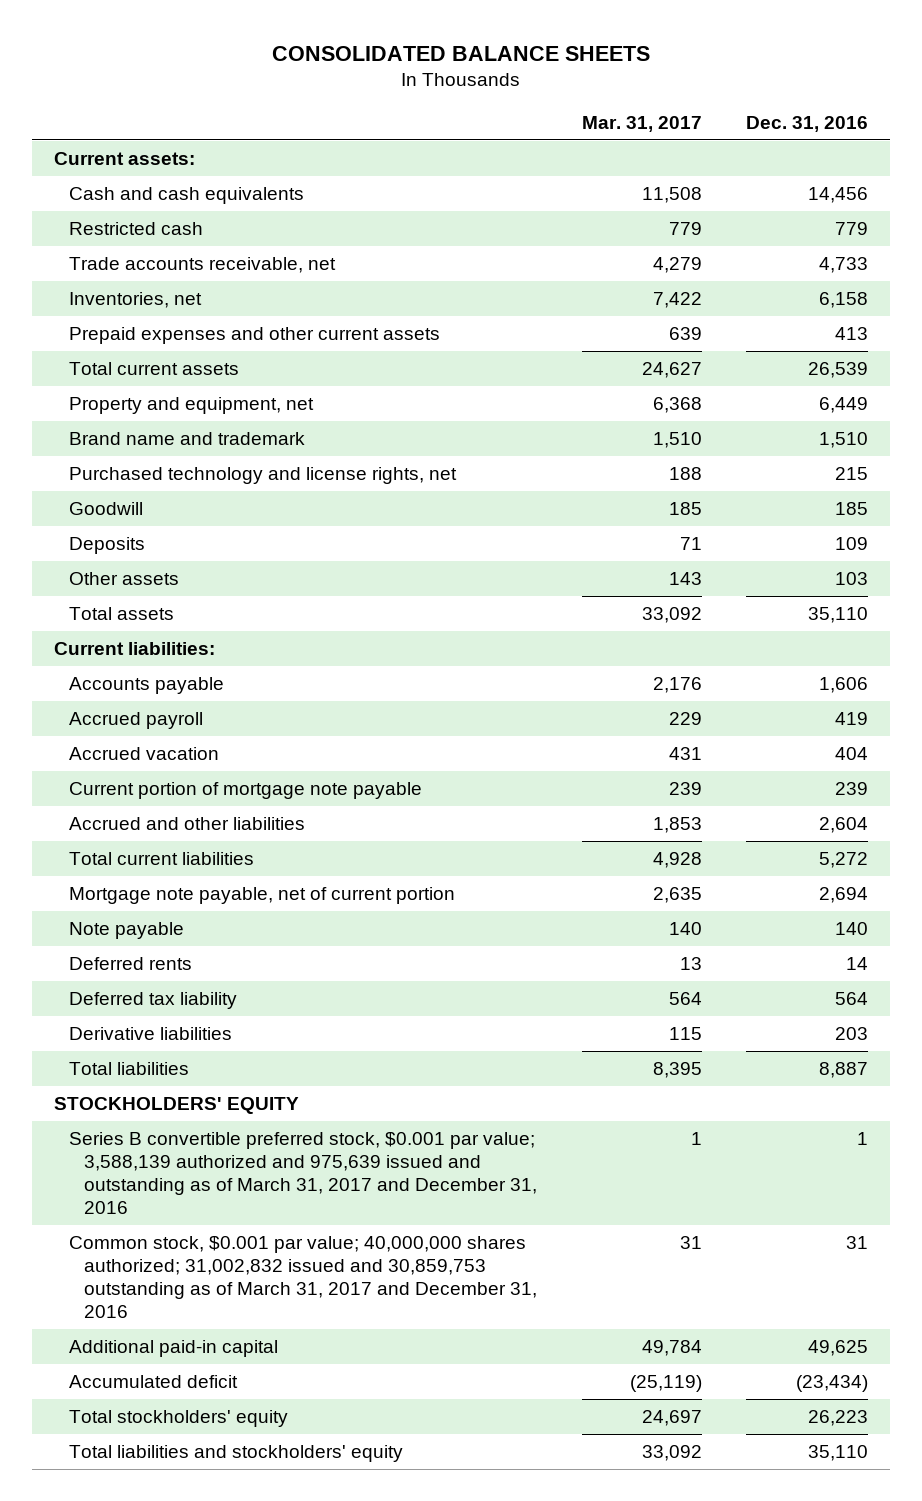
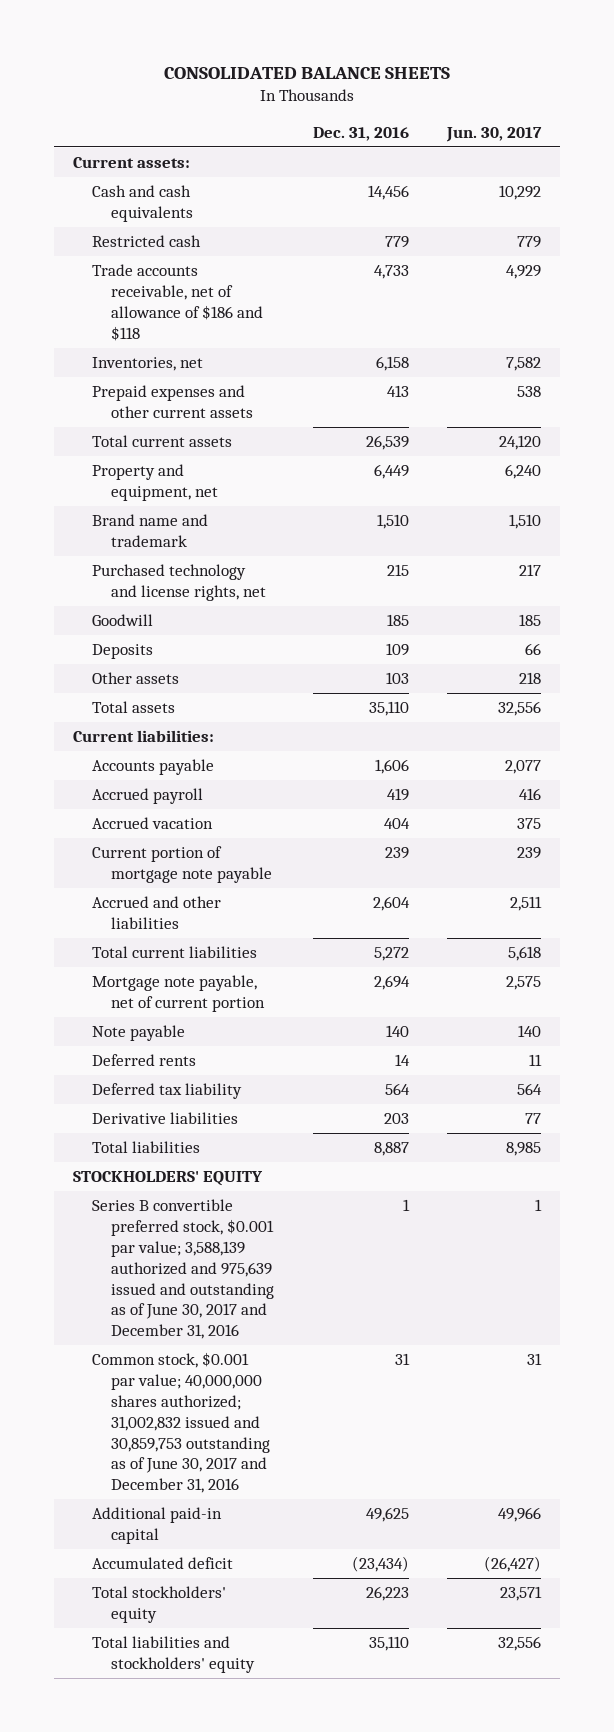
- | Mar. 31, 2017 | Dec. 31, 2016
+ | Dec. 31, 2016 | Jun. 30, 2017
- Trade accounts receivable, net | 4,279 | 4,733
+ Trade accounts receivable, net of allowance of $186 and $118 | 4,733 | 4,929
- Series B convertible preferred stock, $0.001 par value; 3,588,139 authorized and 975,639 issued and outstanding as of March 31, 2017 and December 31, 2016 | 1 | 1
- Common stock, $0.001 par value; 40,000,000 shares authorized; 31,002,832 issued and 30,859,753 outstanding as of March 31, 2017 and December 31, 2016 | 31 | 31
+ Series B convertible preferred stock, $0.001 par value; 3,588,139 authorized and 975,639 issued and outstanding as of June 30, 2017 and December 31, 2016 | 1 | 1
+ Common stock, $0.001 par value; 40,000,000 shares authorized; 31,002,832 issued and 30,859,753 outstanding as of June 30, 2017 and December 31, 2016 | 31 | 31

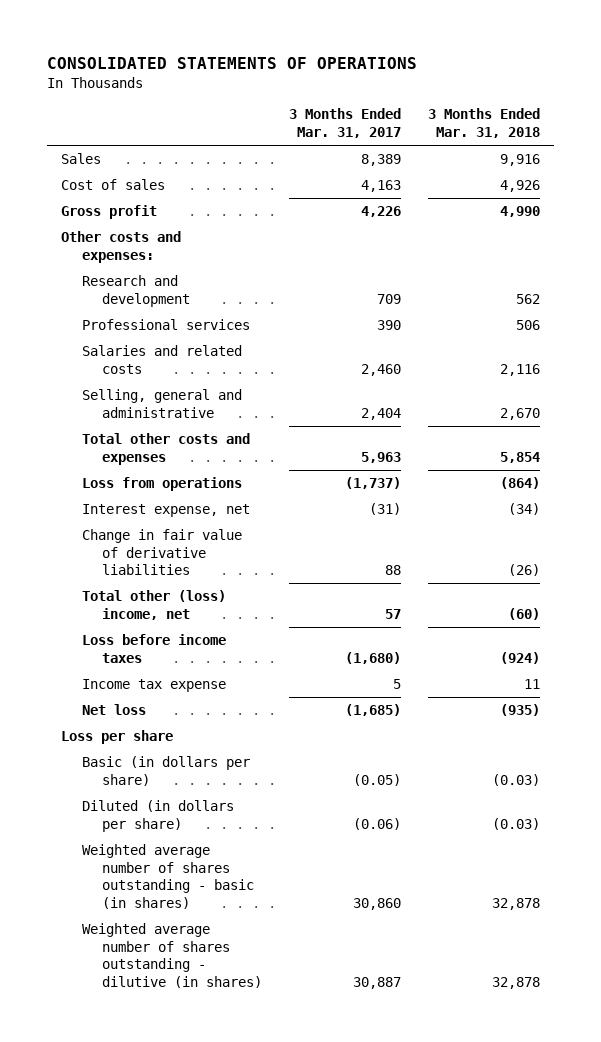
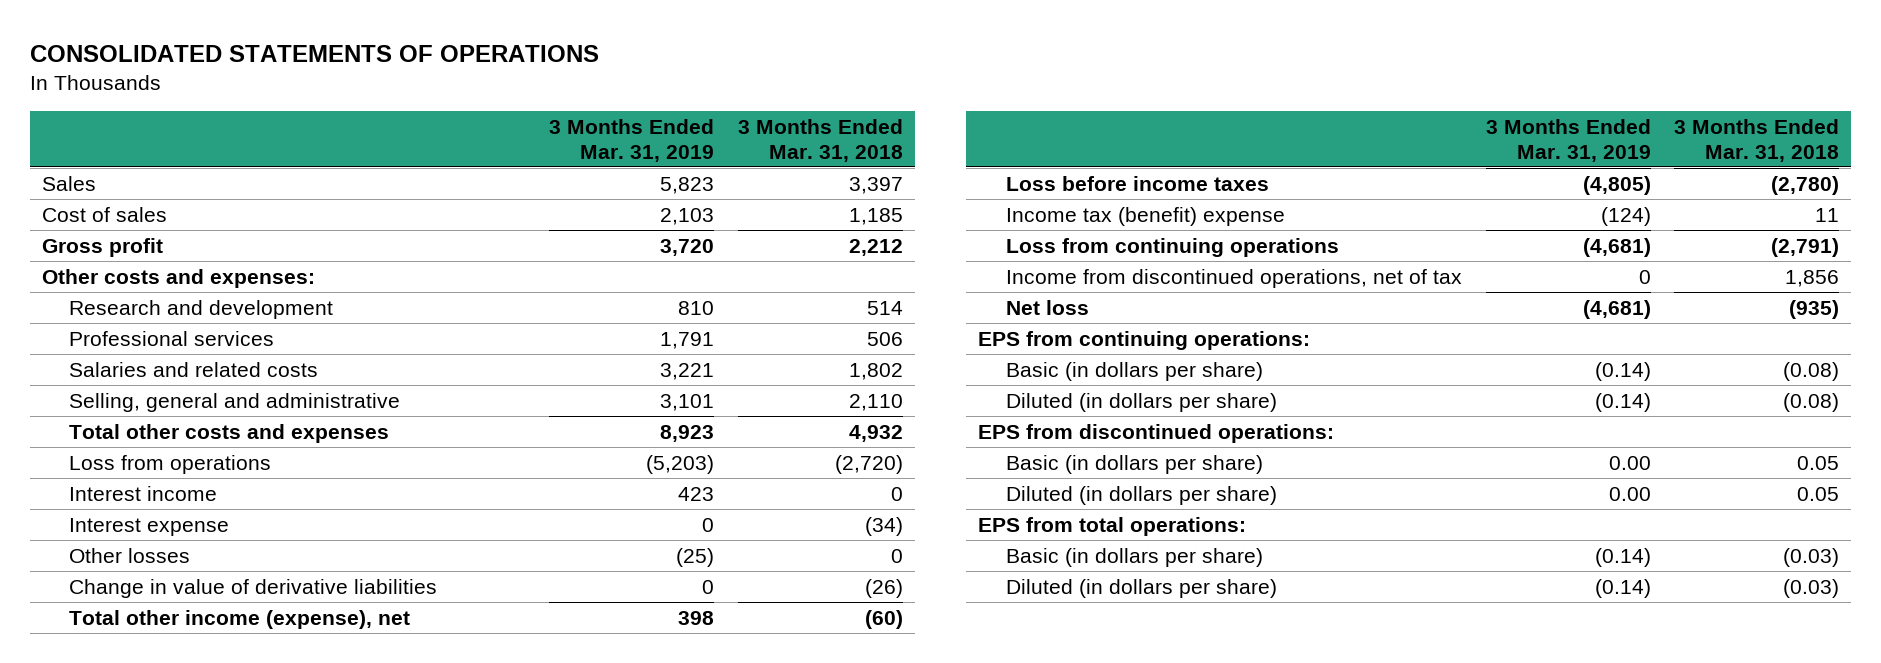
- | 3 Months Ended Mar. 31, 2017 | 3 Months Ended Mar. 31, 2018
+ | 3 Months Ended Mar. 31, 2019 | 3 Months Ended Mar. 31, 2018
- Sales | 8,389 | 9,916
- Cost of sales | 4,163 | 4,926
- Gross profit | 4,226 | 4,990
+ Sales | 5,823 | 3,397
+ Cost of sales | 2,103 | 1,185
+ Gross profit | 3,720 | 2,212
- Research and development | 709 | 562
+ Research and development | 810 | 514
- Salaries and related costs | 2,460 | 2,116
- Selling, general and administrative | 2,404 | 2,670
- Total other costs and expenses | 5,963 | 5,854
- Loss from operations | (1,737) | (864)
- Interest expense, net | (31) | (34)
- Change in fair value of derivative liabilities | 88 | (26)
- Total other (loss) income, net | 57 | (60)
- Loss before income taxes | (1,680) | (924)
- Income tax expense | 5 | 11
+ Salaries and related costs | 3,221 | 1,802
+ Selling, general and administrative | 3,101 | 2,110
+ Total other costs and expenses | 8,923 | 4,932
+ Loss from operations | (5,203) | (2,720)
+ Interest income | 423 | 0
+ Interest expense | 0 | (34)
+ Other losses | (25) | 0
+ Change in value of derivative liabilities | 0 | (26)
+ Total other income (expense), net | 398 | (60)
+ Loss before income taxes | (4,805) | (2,780)
+ Income tax (benefit) expense | (124) | 11
+ Loss from continuing operations | (4,681) | (2,791)
+ Income from discontinued operations, net of tax | 0 | 1,856
- Loss per share
+ EPS from continuing operations:
+ Basic (in dollars per share) | (0.14) | (0.08)
+ Diluted (in dollars per share) | (0.14) | (0.08)
+ EPS from discontinued operations:
+ Basic (in dollars per share) | 0.00 | 0.05
+ Diluted (in dollars per share) | 0.00 | 0.05
+ EPS from total operations:
- Weighted average number of shares outstanding - basic (in shares) | 30,860 | 32,878
- Weighted average number of shares outstanding - dilutive (in shares) | 30,887 | 32,878

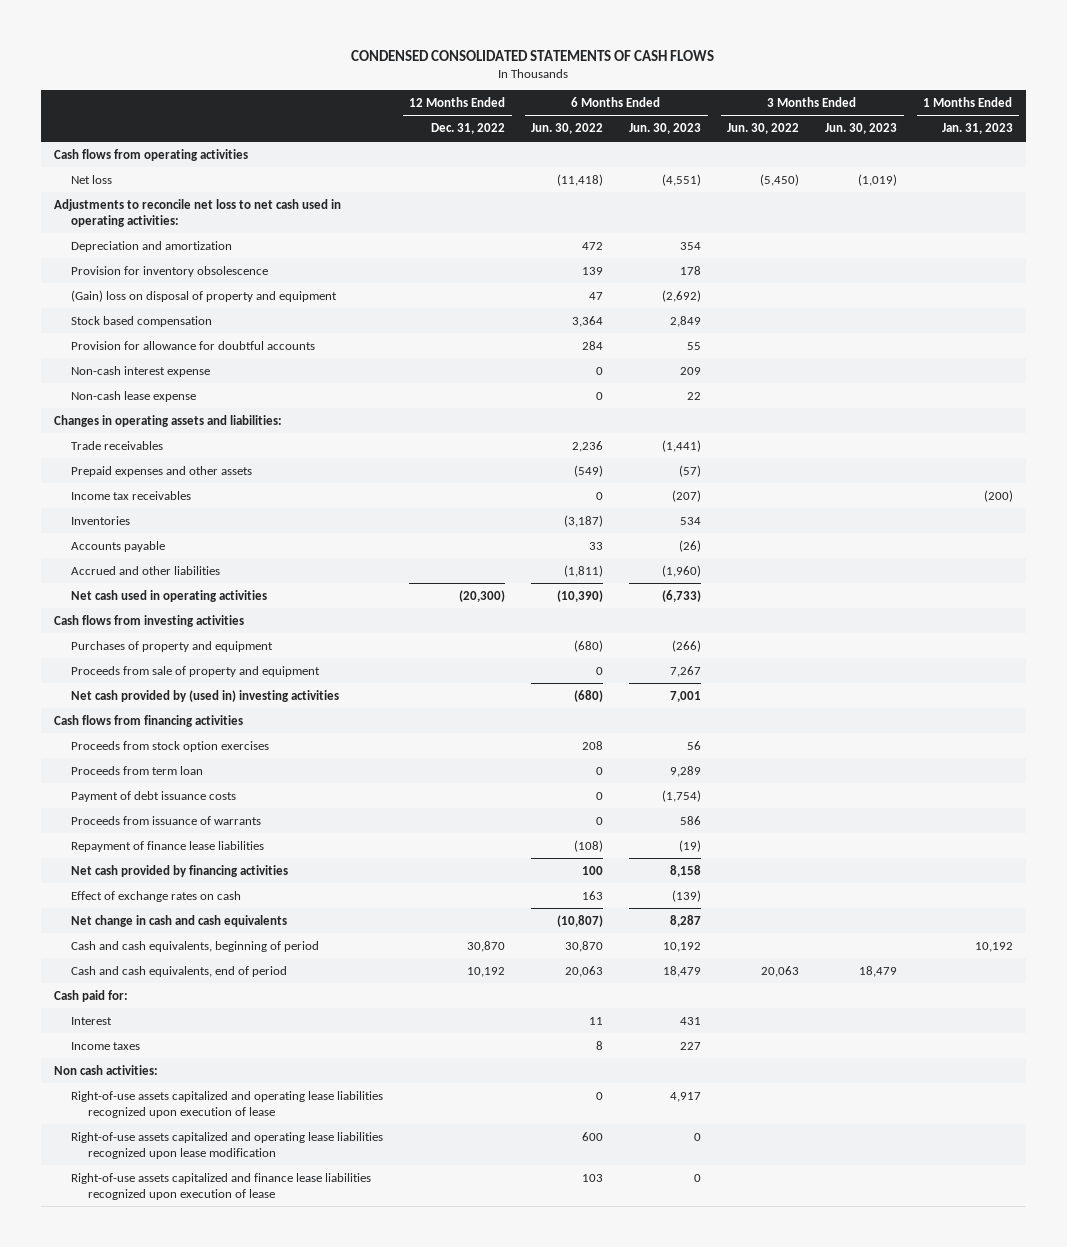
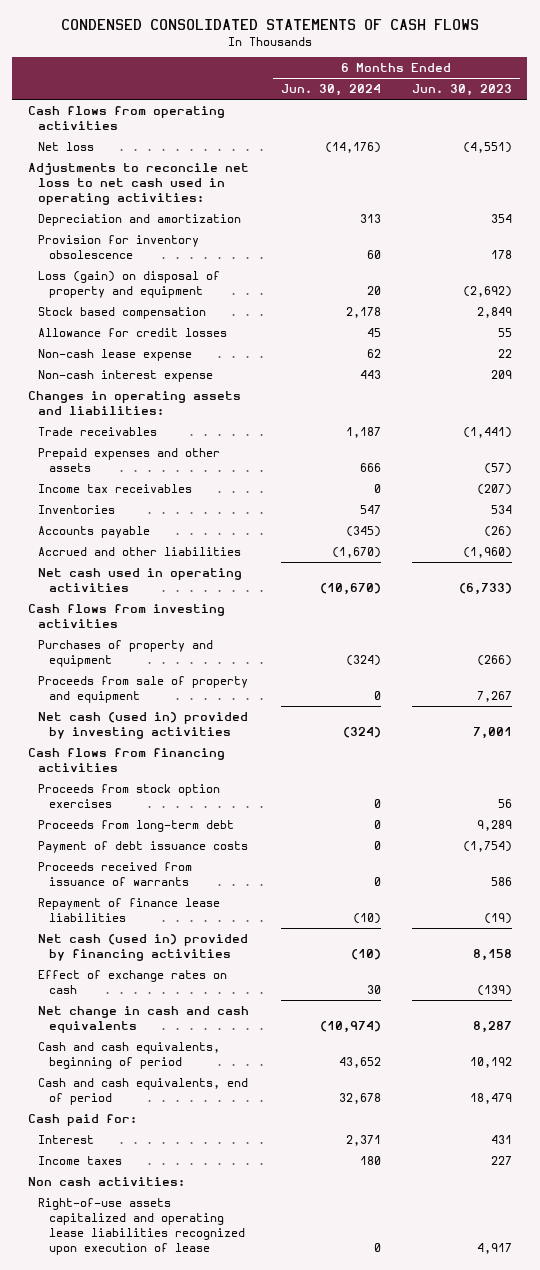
- | 12 Months Ended Dec. 31, 2022 | 6 Months Ended Jun. 30, 2022 | 6 Months Ended Jun. 30, 2023 | 3 Months Ended Jun. 30, 2022 | 3 Months Ended Jun. 30, 2023 | 1 Months Ended Jan. 31, 2023
+ | 6 Months Ended Jun. 30, 2024 | 6 Months Ended Jun. 30, 2023
- (Gain) loss on disposal of property and equipment | | 47 | (2,692) | | |
+ Loss (gain) on disposal of property and equipment | 20 | (2,692)
- Provision for allowance for doubtful accounts | | 284 | 55 | | |
+ Allowance for credit losses | 45 | 55
moved down: Non-cash interest expense | 443 | 209
- Net cash provided by (used in) investing activities | | (680) | 7,001 | | |
+ Net cash (used in) provided by investing activities | (324) | 7,001
- Proceeds from term loan | | 0 | 9,289 | | |
+ Proceeds from long-term debt | 0 | 9,289
- Proceeds from issuance of warrants | | 0 | 586 | | |
+ Proceeds received from issuance of warrants | 0 | 586
- Net cash provided by financing activities | | 100 | 8,158 | | |
+ Net cash (used in) provided by financing activities | (10) | 8,158
- Right-of-use assets capitalized and operating lease liabilities recognized upon lease modification | | 600 | 0 | | |
- Right-of-use assets capitalized and finance lease liabilities recognized upon execution of lease | | 103 | 0 | | |

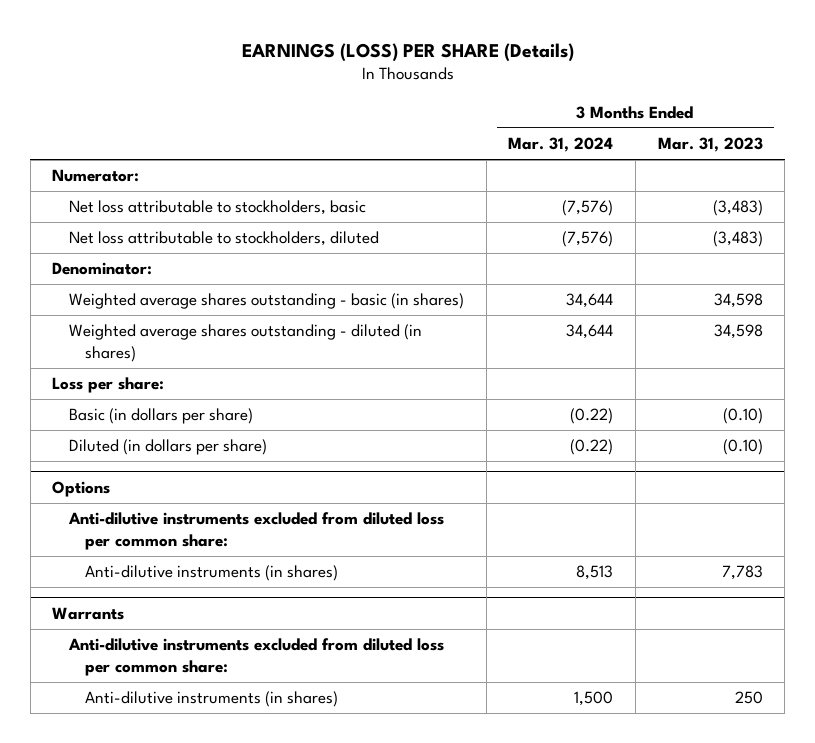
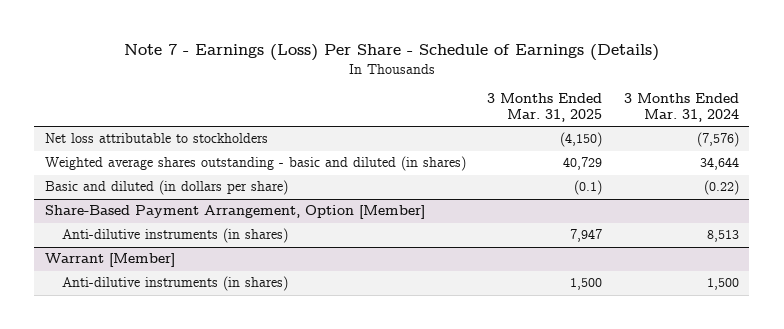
- EARNINGS (LOSS) PER SHARE (Details)
+ Note 7 - Earnings (Loss) Per Share - Schedule of Earnings (Details)
- | 3 Months Ended Mar. 31, 2024 | 3 Months Ended Mar. 31, 2023
+ | 3 Months Ended Mar. 31, 2025 | 3 Months Ended Mar. 31, 2024
- Numerator:
- Net loss attributable to stockholders, basic | (7,576) | (3,483)
- Net loss attributable to stockholders, diluted | (7,576) | (3,483)
- Denominator:
- Weighted average shares outstanding - basic (in shares) | 34,644 | 34,598
- Weighted average shares outstanding - diluted (in shares) | 34,644 | 34,598
- Loss per share:
- Basic (in dollars per share) | (0.22) | (0.10)
- Diluted (in dollars per share) | (0.22) | (0.10)
- Options
- Anti-dilutive instruments excluded from diluted loss per common share:
+ Net loss attributable to stockholders | (4,150) | (7,576)
+ Weighted average shares outstanding - basic and diluted (in shares) | 40,729 | 34,644
+ Basic and diluted (in dollars per share) | (0.1) | (0.22)
+ Share-Based Payment Arrangement, Option [Member]
- Warrants
- Anti-dilutive instruments excluded from diluted loss per common share:
+ Warrant [Member]

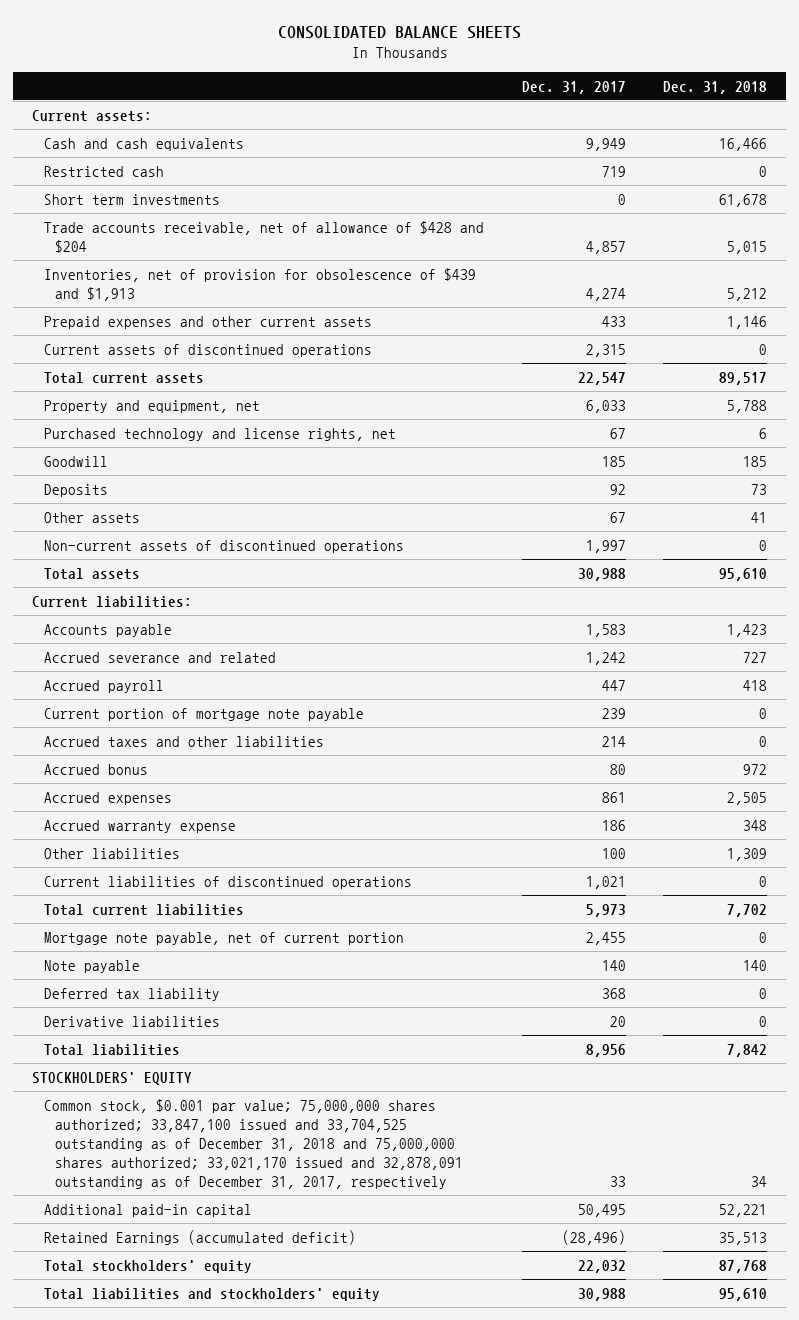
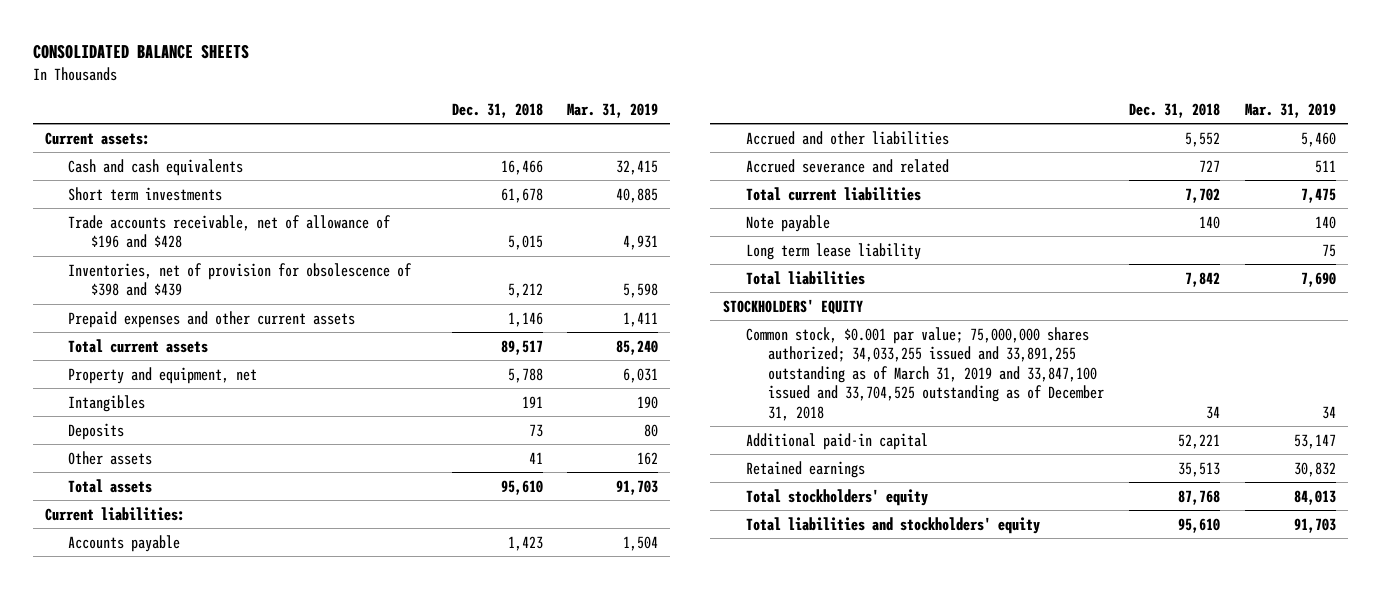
- | Dec. 31, 2017 | Dec. 31, 2018
+ | Dec. 31, 2018 | Mar. 31, 2019
- Restricted cash | 719 | 0
- Trade accounts receivable, net of allowance of $428 and $204 | 4,857 | 5,015
- Inventories, net of provision for obsolescence of $439 and $1,913 | 4,274 | 5,212
+ Trade accounts receivable, net of allowance of $196 and $428 | 5,015 | 4,931
+ Inventories, net of provision for obsolescence of $398 and $439 | 5,212 | 5,598
- Current assets of discontinued operations | 2,315 | 0
- Purchased technology and license rights, net | 67 | 6
- Goodwill | 185 | 185
+ Intangibles | 191 | 190
- Non-current assets of discontinued operations | 1,997 | 0
+ Accrued and other liabilities | 5,552 | 5,460
- Accrued payroll | 447 | 418
- Current portion of mortgage note payable | 239 | 0
- Accrued taxes and other liabilities | 214 | 0
- Accrued bonus | 80 | 972
- Accrued expenses | 861 | 2,505
- Accrued warranty expense | 186 | 348
- Other liabilities | 100 | 1,309
- Current liabilities of discontinued operations | 1,021 | 0
- Mortgage note payable, net of current portion | 2,455 | 0
- Deferred tax liability | 368 | 0
- Derivative liabilities | 20 | 0
+ Long term lease liability | | 75
- Common stock, $0.001 par value; 75,000,000 shares authorized; 33,847,100 issued and 33,704,525 outstanding as of December 31, 2018 and 75,000,000 shares authorized; 33,021,170 issued and 32,878,091 outstanding as of December 31, 2017, respectively | 33 | 34
+ Common stock, $0.001 par value; 75,000,000 shares authorized; 34,033,255 issued and 33,891,255 outstanding as of March 31, 2019 and 33,847,100 issued and 33,704,525 outstanding as of December 31, 2018 | 34 | 34
- Retained Earnings (accumulated deficit) | (28,496) | 35,513
+ Retained earnings | 35,513 | 30,832

